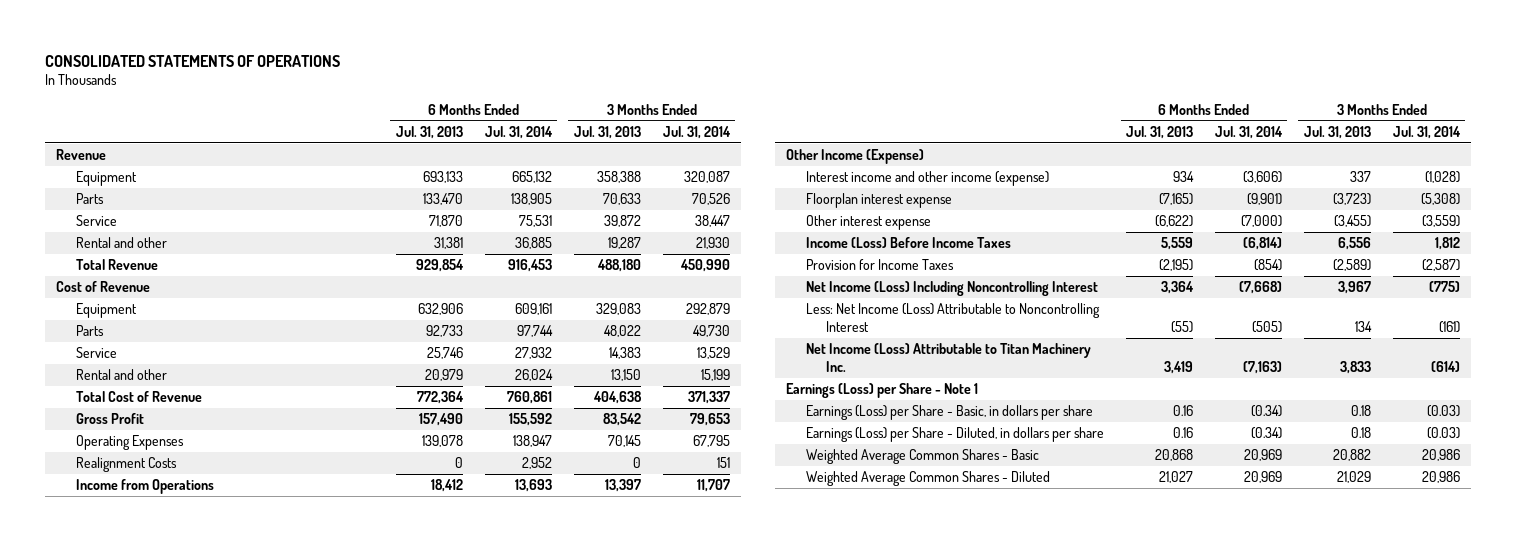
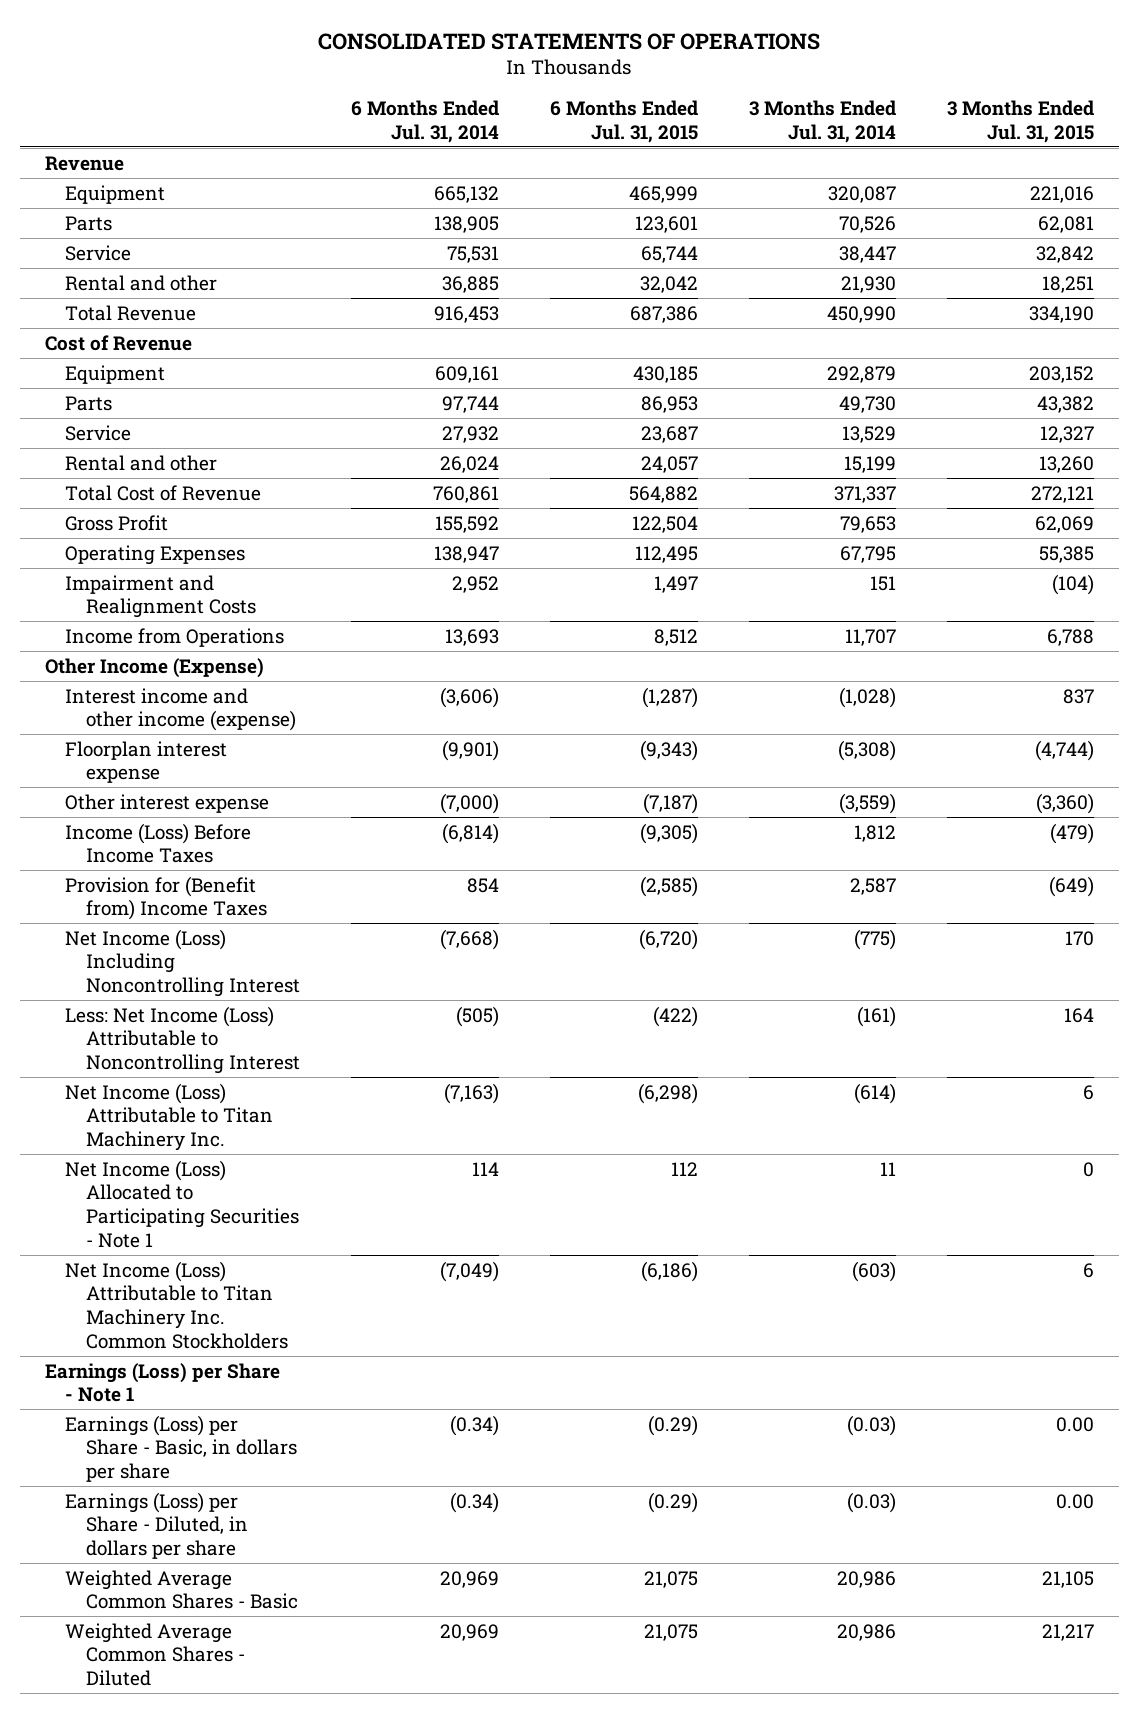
- | 6 Months Ended Jul. 31, 2013 | 6 Months Ended Jul. 31, 2014 | 3 Months Ended Jul. 31, 2013 | 3 Months Ended Jul. 31, 2014
+ | 6 Months Ended Jul. 31, 2014 | 6 Months Ended Jul. 31, 2015 | 3 Months Ended Jul. 31, 2014 | 3 Months Ended Jul. 31, 2015
- Realignment Costs | 0 | 2,952 | 0 | 151
+ Impairment and Realignment Costs | 2,952 | 1,497 | 151 | (104)
- Provision for Income Taxes | (2,195) | (854) | (2,589) | (2,587)
+ Provision for (Benefit from) Income Taxes | 854 | (2,585) | 2,587 | (649)
+ Net Income (Loss) Allocated to Participating Securities - Note 1 | 114 | 112 | 11 | 0
+ Net Income (Loss) Attributable to Titan Machinery Inc. Common Stockholders | (7,049) | (6,186) | (603) | 6

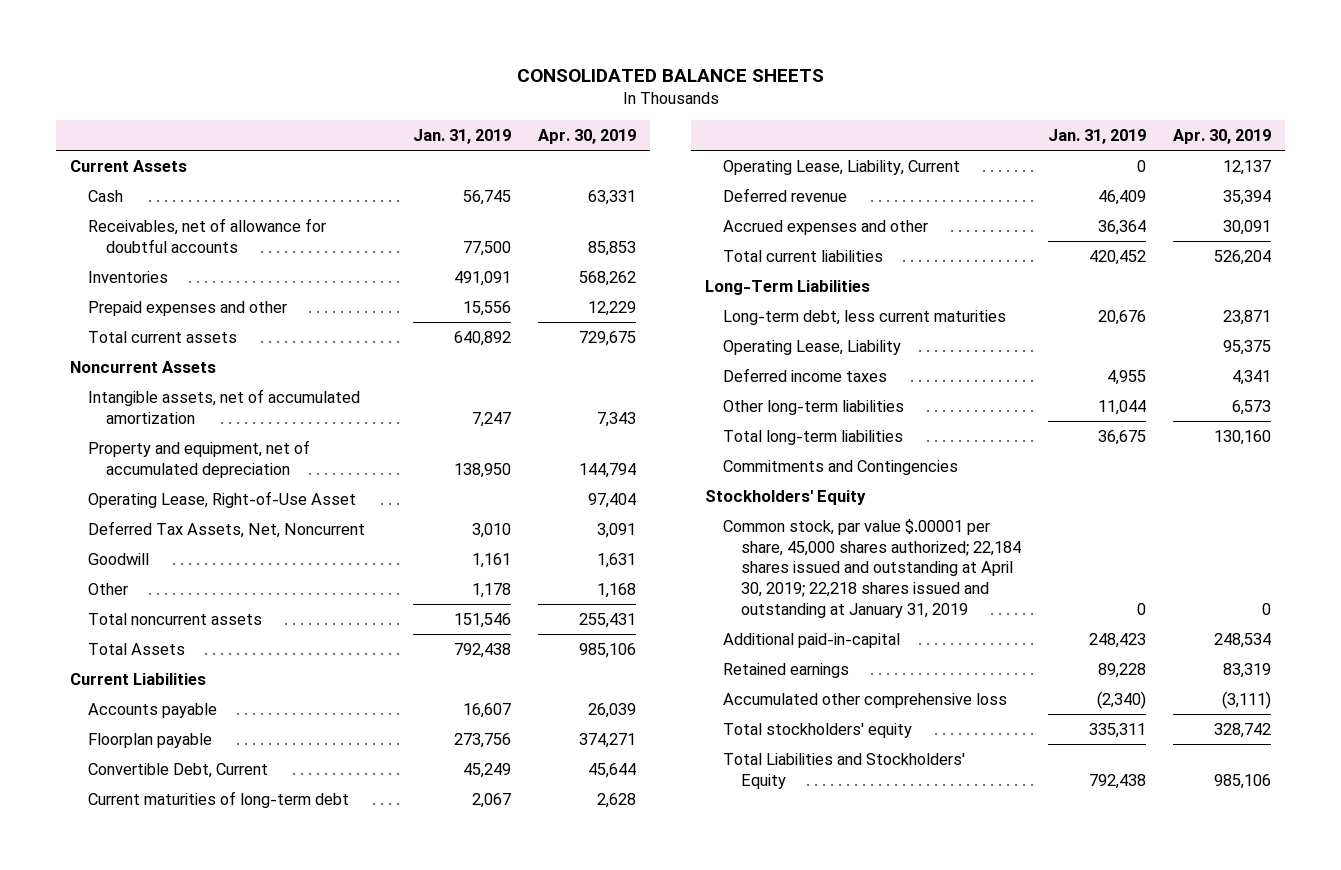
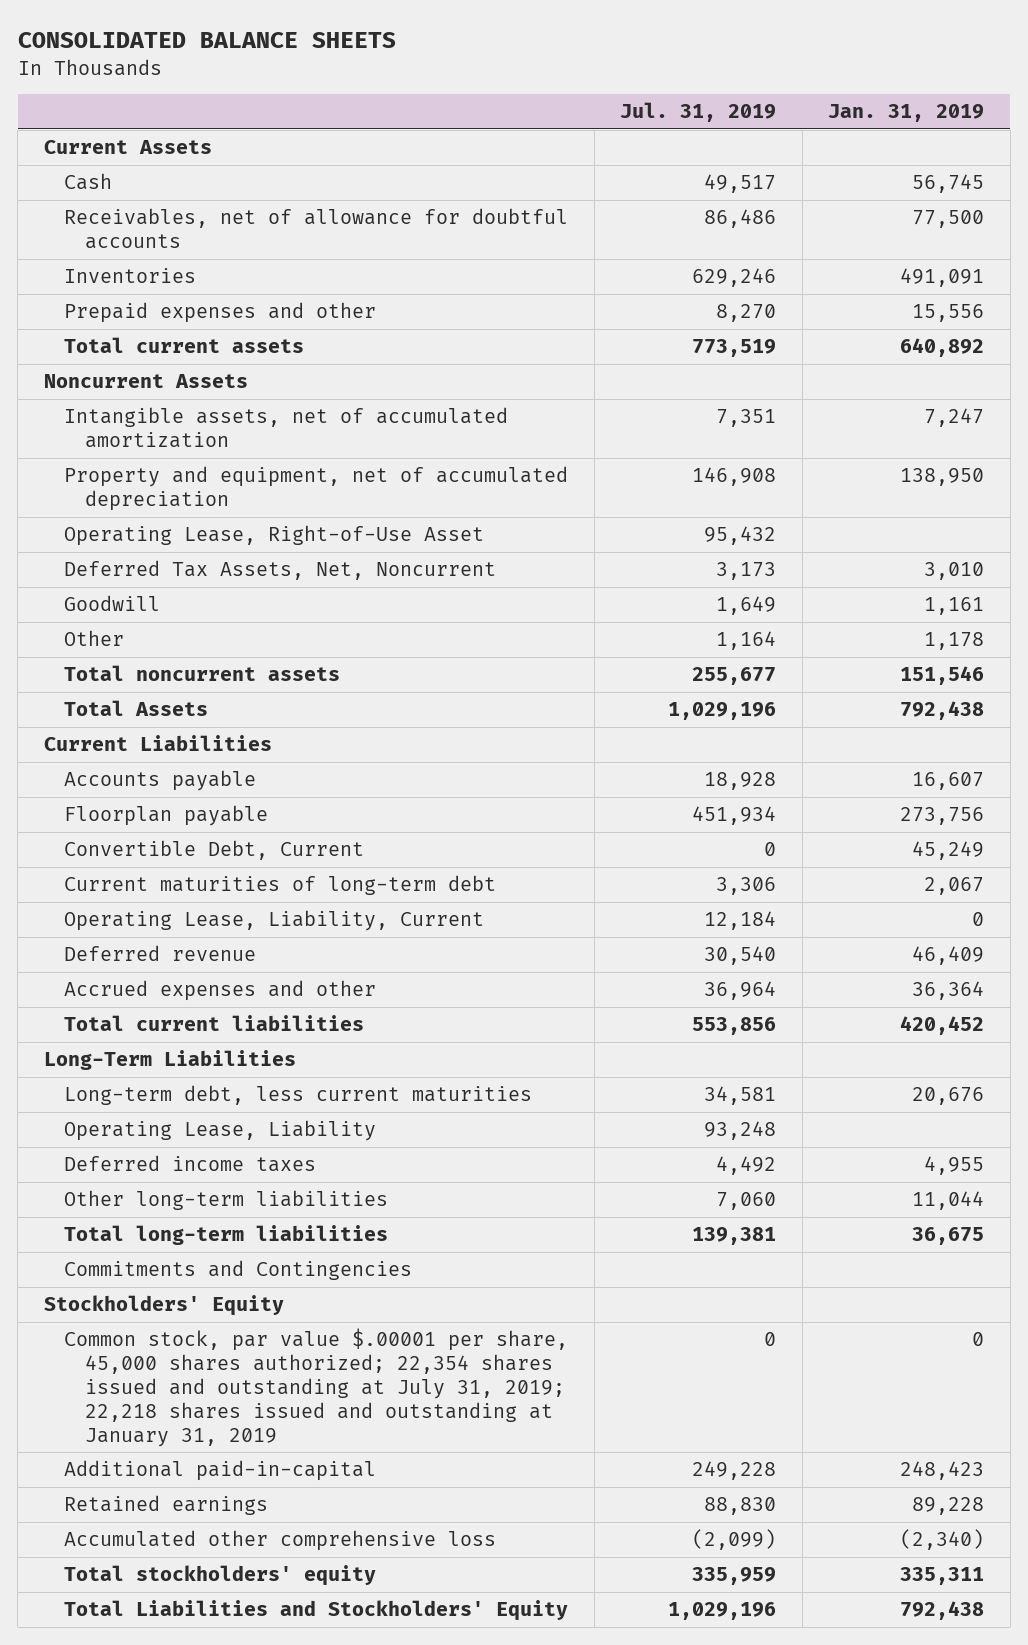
- | Jan. 31, 2019 | Apr. 30, 2019
+ | Jul. 31, 2019 | Jan. 31, 2019
- Common stock, par value $.00001 per share, 45,000 shares authorized; 22,184 shares issued and outstanding at April 30, 2019; 22,218 shares issued and outstanding at January 31, 2019 | 0 | 0
+ Common stock, par value $.00001 per share, 45,000 shares authorized; 22,354 shares issued and outstanding at July 31, 2019; 22,218 shares issued and outstanding at January 31, 2019 | 0 | 0

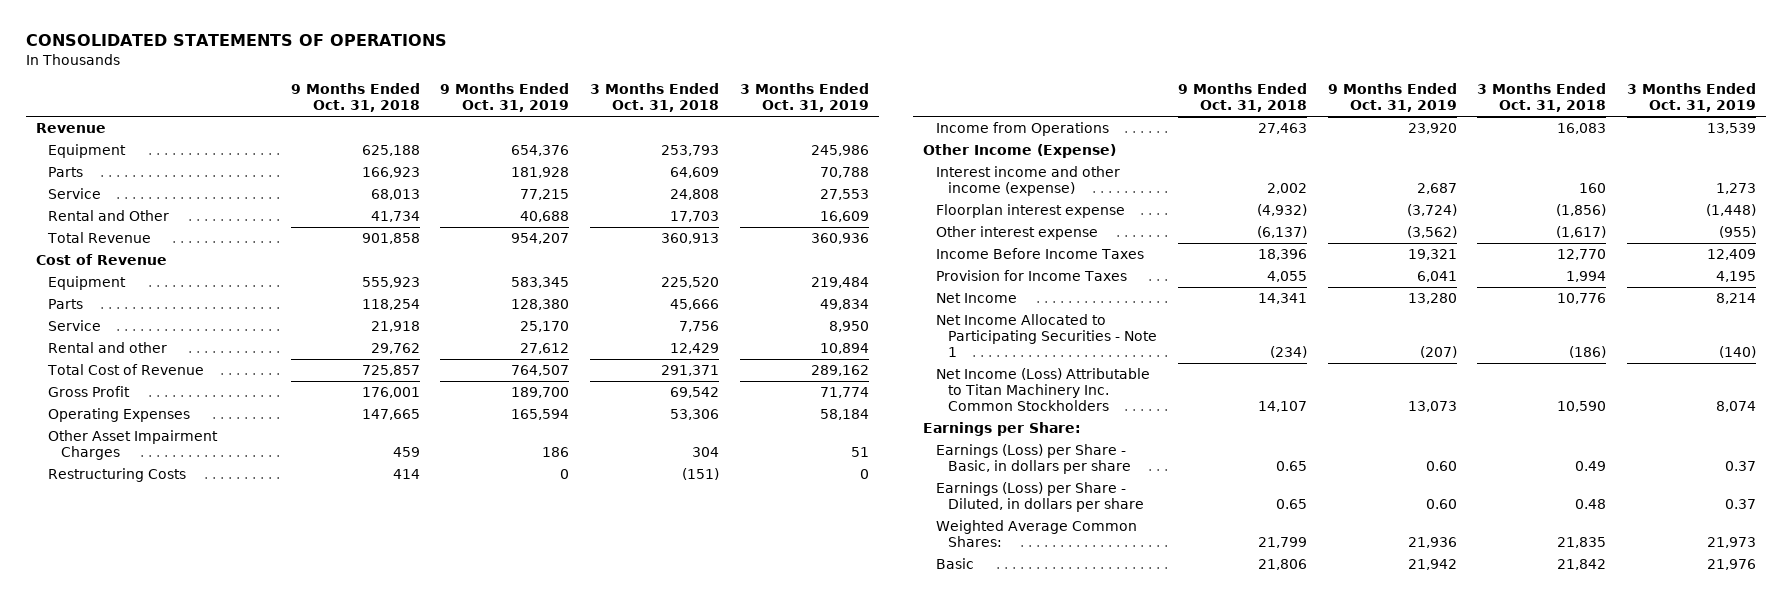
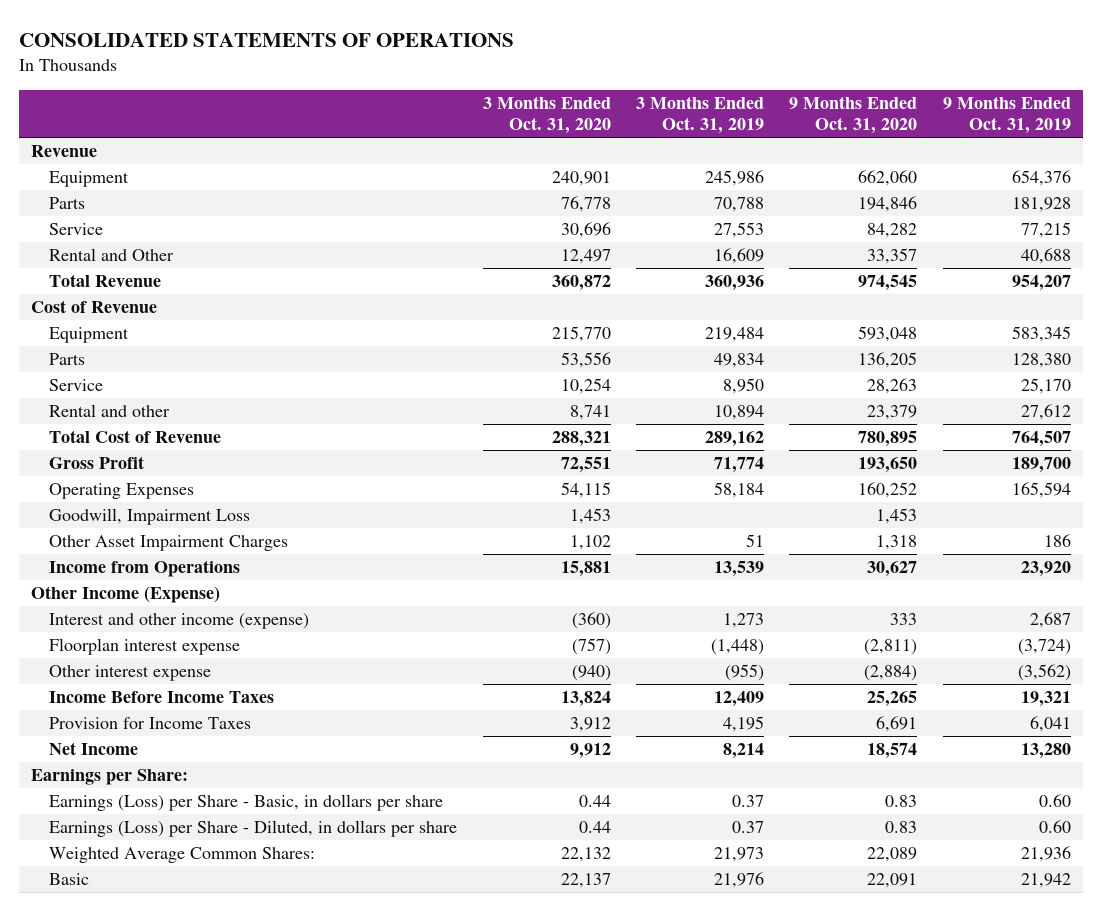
- | 9 Months Ended Oct. 31, 2018 | 9 Months Ended Oct. 31, 2019 | 3 Months Ended Oct. 31, 2018 | 3 Months Ended Oct. 31, 2019
+ | 3 Months Ended Oct. 31, 2020 | 3 Months Ended Oct. 31, 2019 | 9 Months Ended Oct. 31, 2020 | 9 Months Ended Oct. 31, 2019
+ Goodwill, Impairment Loss | 1,453 | | 1,453 |
- Restructuring Costs | 414 | 0 | (151) | 0
- Interest income and other income (expense) | 2,002 | 2,687 | 160 | 1,273
+ Interest and other income (expense) | (360) | 1,273 | 333 | 2,687
- Net Income Allocated to Participating Securities - Note 1 | (234) | (207) | (186) | (140)
- Net Income (Loss) Attributable to Titan Machinery Inc. Common Stockholders | 14,107 | 13,073 | 10,590 | 8,074

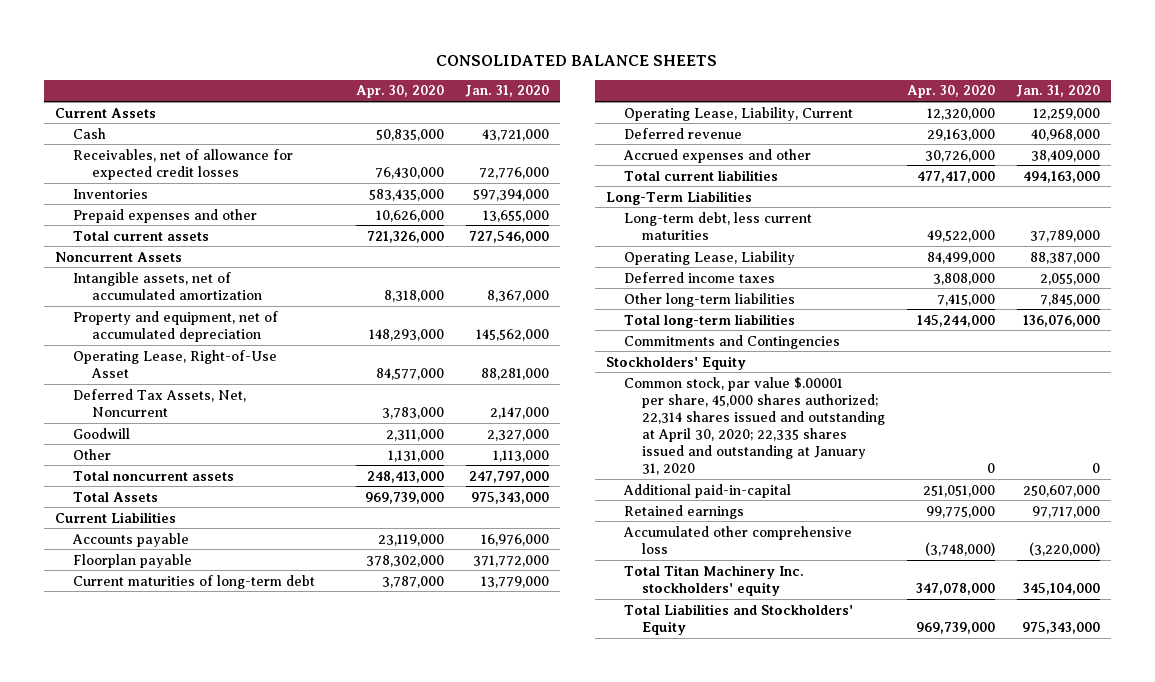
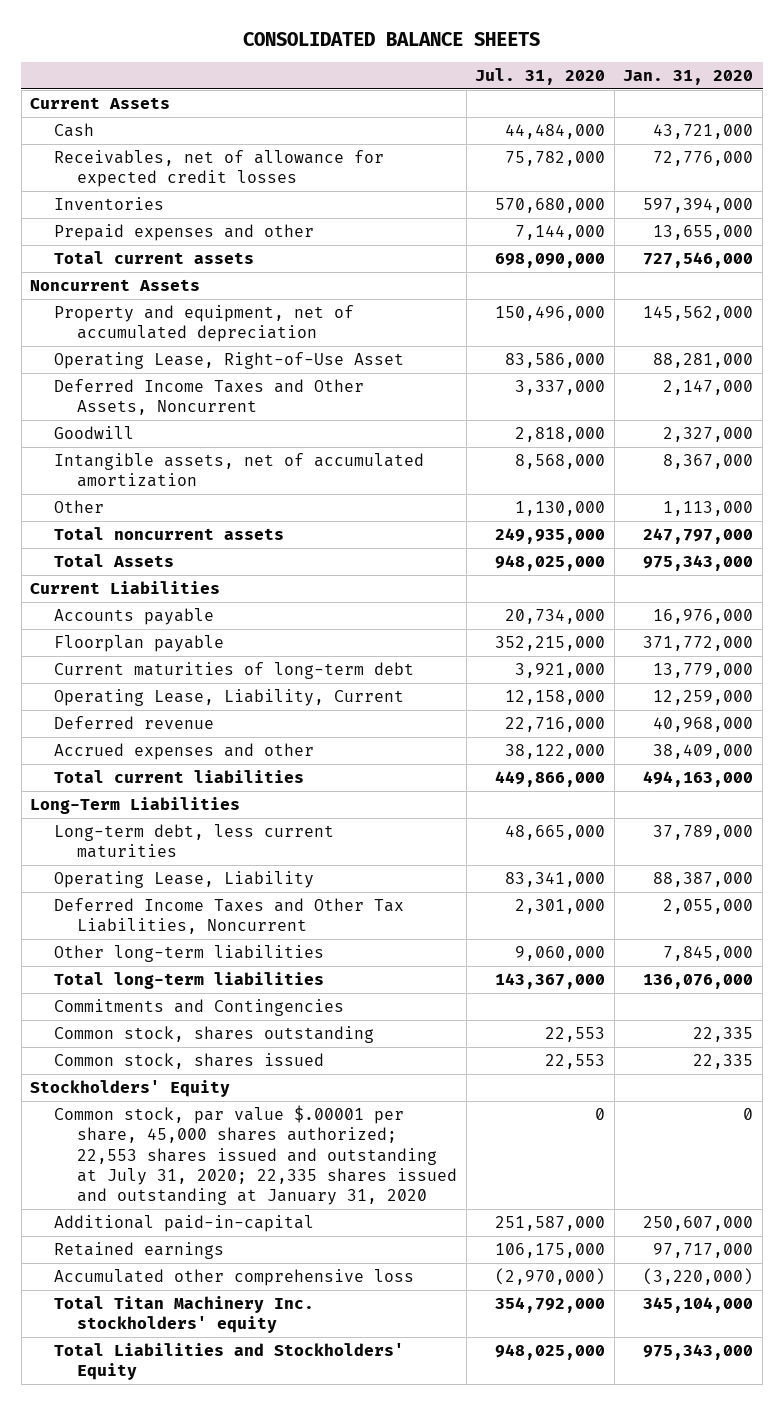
- | Apr. 30, 2020 | Jan. 31, 2020
+ | Jul. 31, 2020 | Jan. 31, 2020
- Deferred Tax Assets, Net, Noncurrent | 3,783,000 | 2,147,000
+ Deferred Income Taxes and Other Assets, Noncurrent | 3,337,000 | 2,147,000
moved down: Intangible assets, net of accumulated amortization | 8,568,000 | 8,367,000
- Deferred income taxes | 3,808,000 | 2,055,000
+ Deferred Income Taxes and Other Tax Liabilities, Noncurrent | 2,301,000 | 2,055,000
+ Common stock, shares outstanding | 22,553 | 22,335
+ Common stock, shares issued | 22,553 | 22,335
- Common stock, par value $.00001 per share, 45,000 shares authorized; 22,314 shares issued and outstanding at April 30, 2020; 22,335 shares issued and outstanding at January 31, 2020 | 0 | 0
+ Common stock, par value $.00001 per share, 45,000 shares authorized; 22,553 shares issued and outstanding at July 31, 2020; 22,335 shares issued and outstanding at January 31, 2020 | 0 | 0

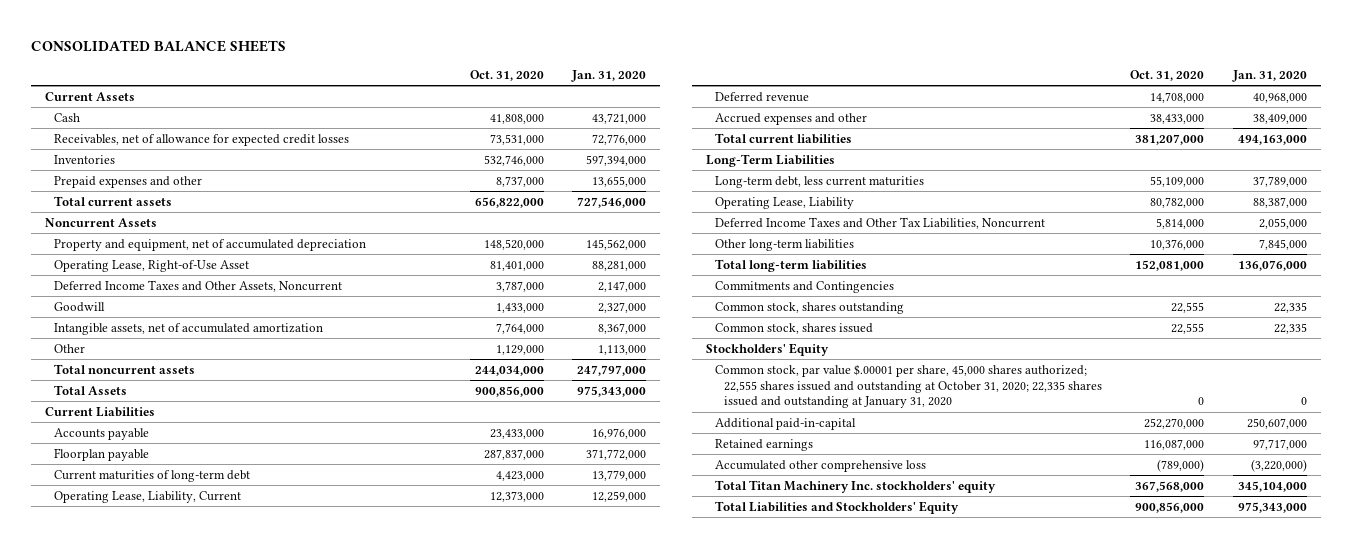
- | Jul. 31, 2020 | Jan. 31, 2020
+ | Oct. 31, 2020 | Jan. 31, 2020
- Common stock, par value $.00001 per share, 45,000 shares authorized; 22,553 shares issued and outstanding at July 31, 2020; 22,335 shares issued and outstanding at January 31, 2020 | 0 | 0
+ Common stock, par value $.00001 per share, 45,000 shares authorized; 22,555 shares issued and outstanding at October 31, 2020; 22,335 shares issued and outstanding at January 31, 2020 | 0 | 0

